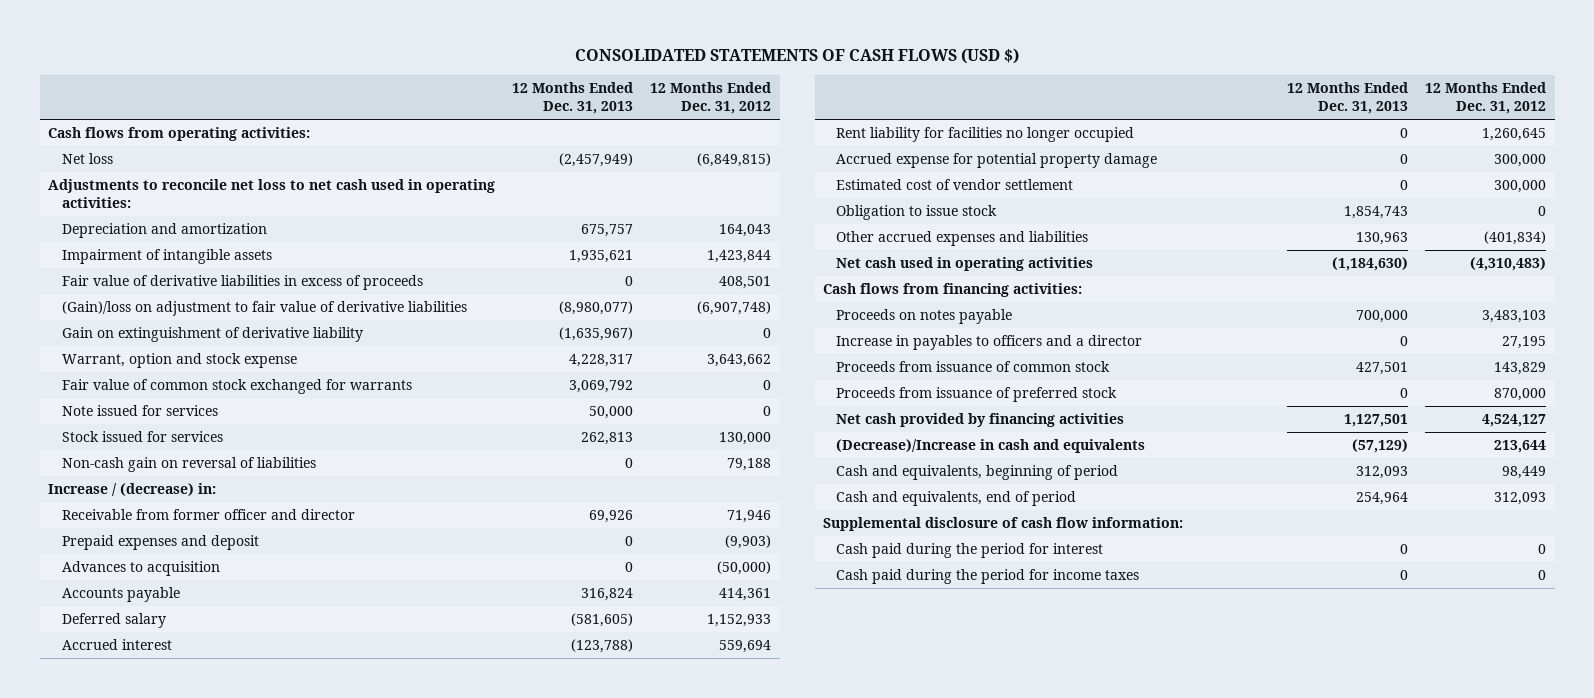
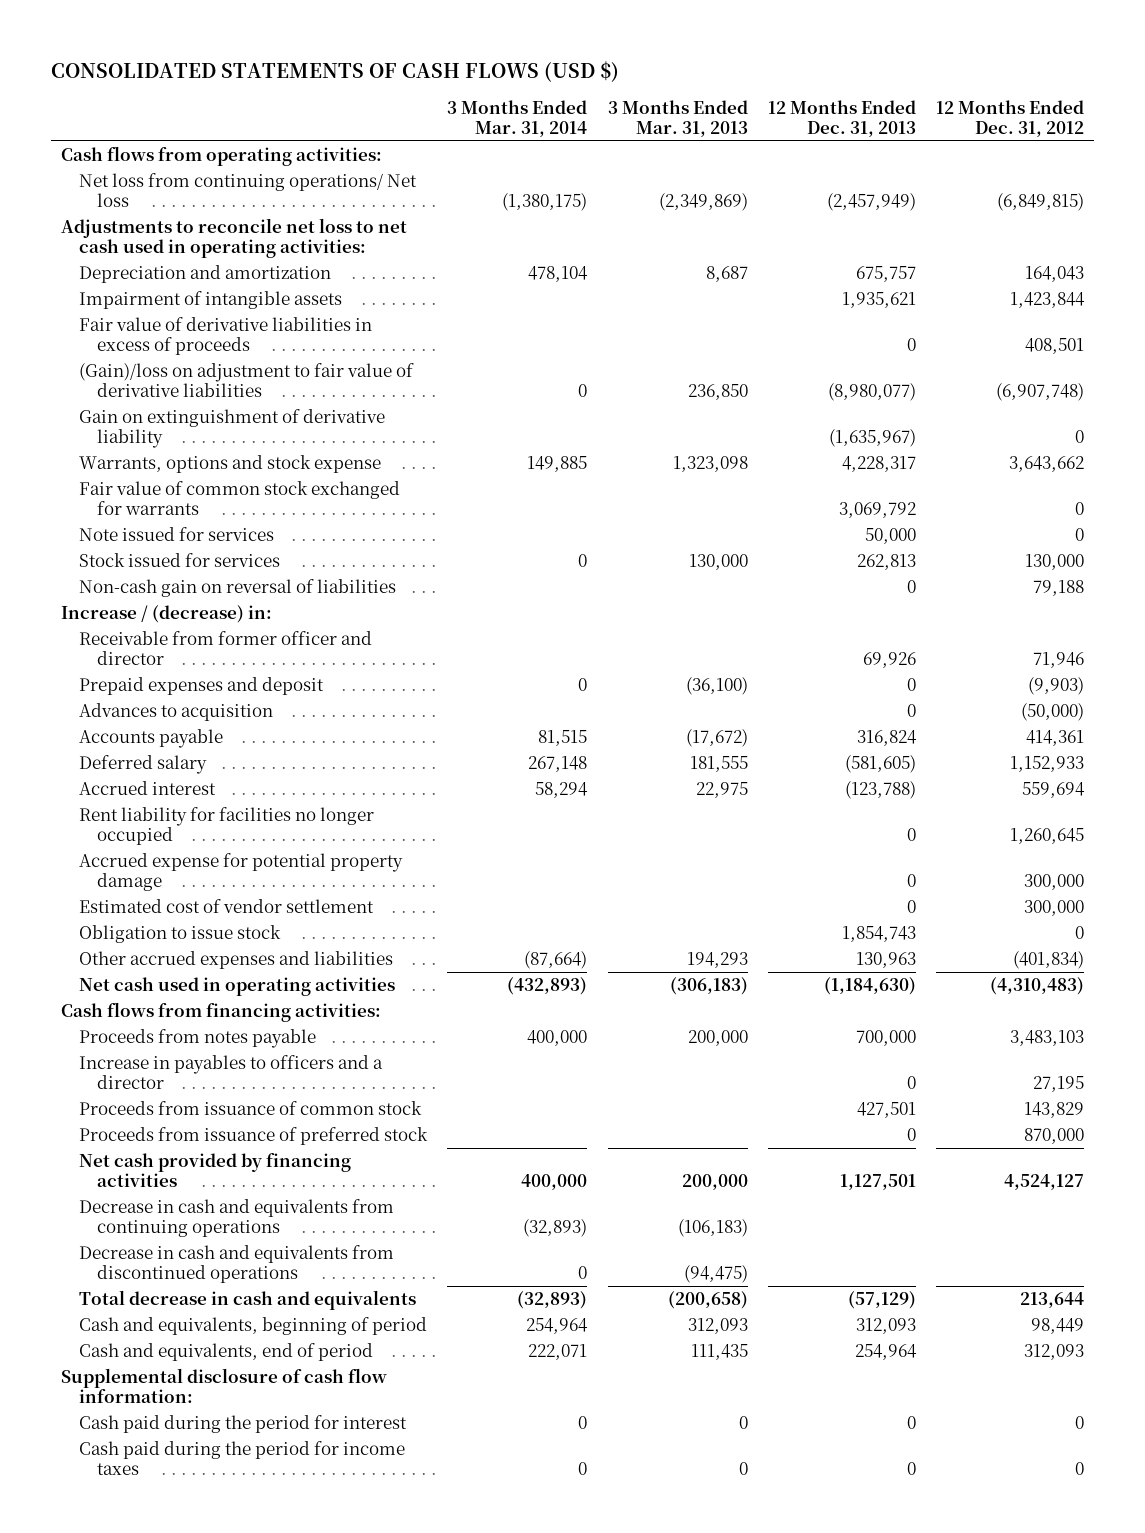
- | 12 Months Ended Dec. 31, 2013 | 12 Months Ended Dec. 31, 2012
+ | 3 Months Ended Mar. 31, 2014 | 3 Months Ended Mar. 31, 2013 | 12 Months Ended Dec. 31, 2013 | 12 Months Ended Dec. 31, 2012
- Net loss | (2,457,949) | (6,849,815)
+ Net loss from continuing operations/ Net loss | (1,380,175) | (2,349,869) | (2,457,949) | (6,849,815)
- Warrant, option and stock expense | 4,228,317 | 3,643,662
+ Warrants, options and stock expense | 149,885 | 1,323,098 | 4,228,317 | 3,643,662
- Proceeds on notes payable | 700,000 | 3,483,103
+ Proceeds from notes payable | 400,000 | 200,000 | 700,000 | 3,483,103
- (Decrease)/Increase in cash and equivalents | (57,129) | 213,644
+ Decrease in cash and equivalents from continuing operations | (32,893) | (106,183) | |
+ Decrease in cash and equivalents from discontinued operations | 0 | (94,475) | |
+ Total decrease in cash and equivalents | (32,893) | (200,658) | (57,129) | 213,644

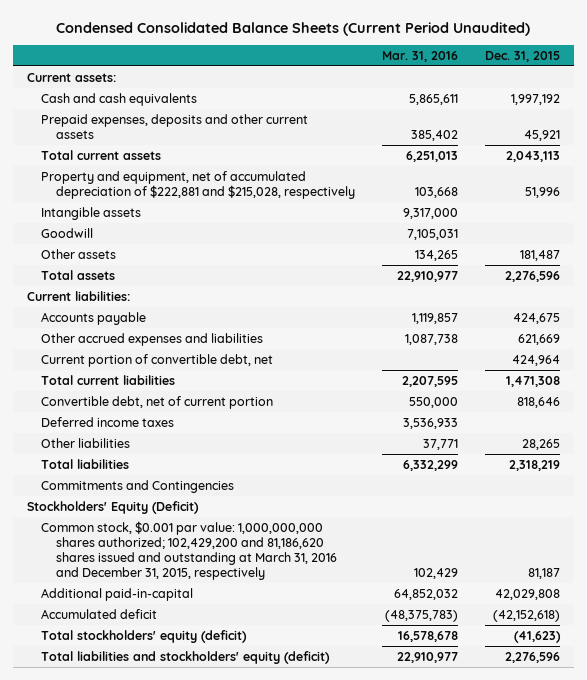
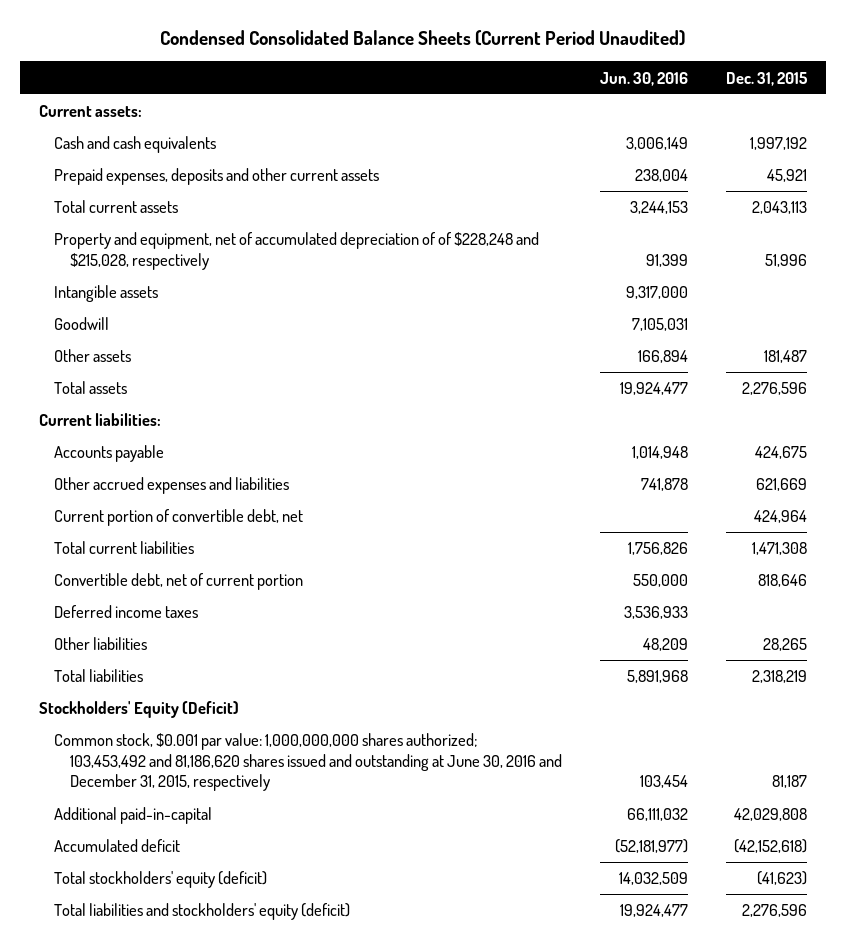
- | Mar. 31, 2016 | Dec. 31, 2015
+ | Jun. 30, 2016 | Dec. 31, 2015
- Property and equipment, net of accumulated depreciation of $222,881 and $215,028, respectively | 103,668 | 51,996
+ Property and equipment, net of accumulated depreciation of of $228,248 and $215,028, respectively | 91,399 | 51,996
- Commitments and Contingencies
- Common stock, $0.001 par value: 1,000,000,000 shares authorized; 102,429,200 and 81,186,620 shares issued and outstanding at March 31, 2016 and December 31, 2015, respectively | 102,429 | 81,187
+ Common stock, $0.001 par value: 1,000,000,000 shares authorized; 103,453,492 and 81,186,620 shares issued and outstanding at June 30, 2016 and December 31, 2015, respectively | 103,454 | 81,187

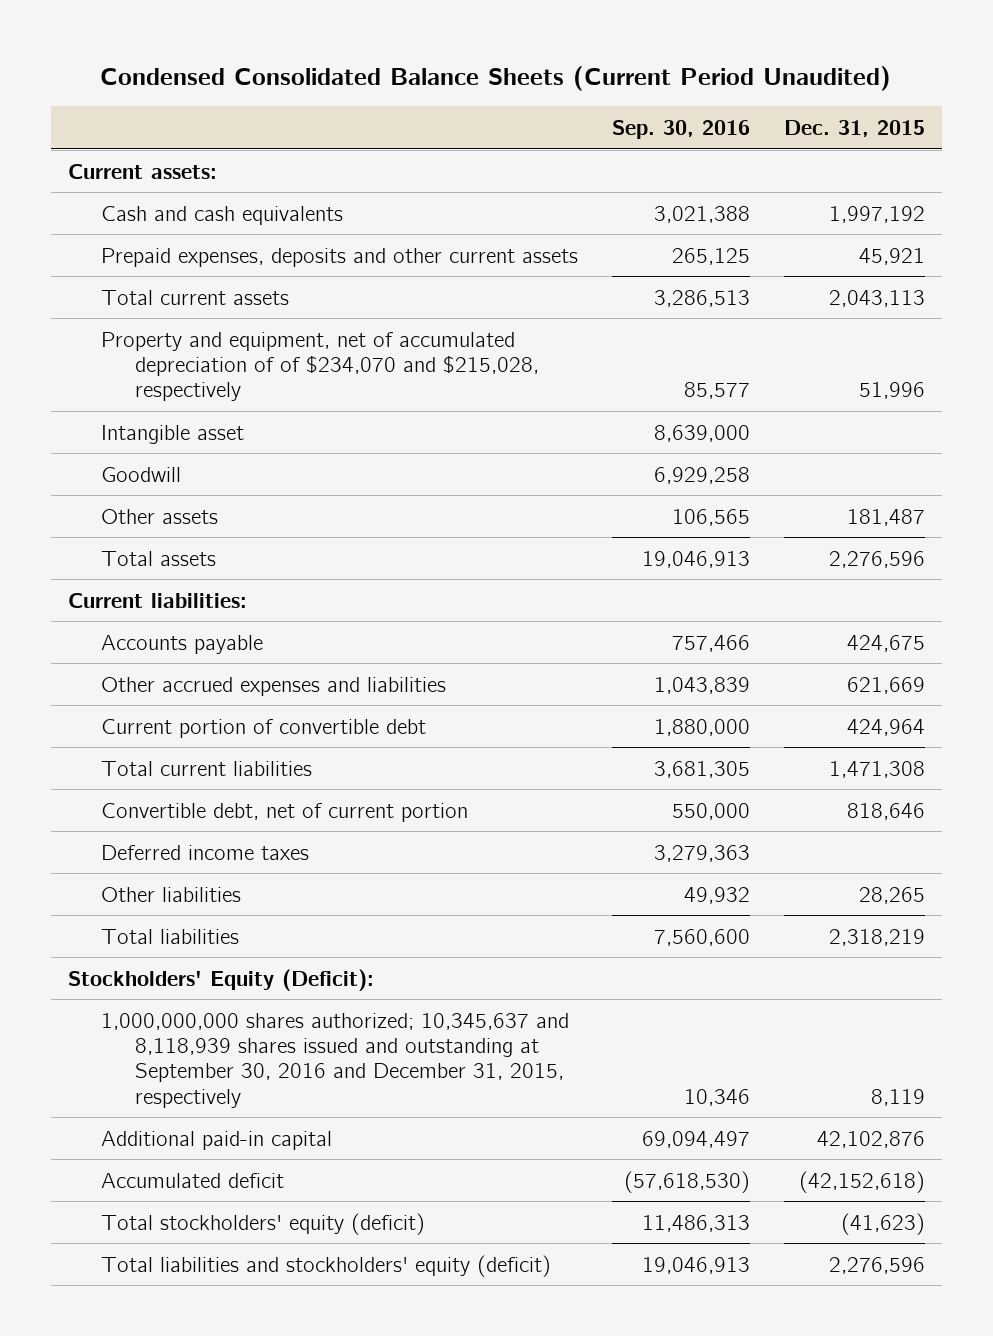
- | Jun. 30, 2016 | Dec. 31, 2015
+ | Sep. 30, 2016 | Dec. 31, 2015
- Property and equipment, net of accumulated depreciation of of $228,248 and $215,028, respectively | 91,399 | 51,996
- Intangible assets | 9,317,000 |
+ Property and equipment, net of accumulated depreciation of of $234,070 and $215,028, respectively | 85,577 | 51,996
+ Intangible asset | 8,639,000 |
- Current portion of convertible debt, net | | 424,964
+ Current portion of convertible debt | 1,880,000 | 424,964
- Stockholders' Equity (Deficit)
- Common stock, $0.001 par value: 1,000,000,000 shares authorized; 103,453,492 and 81,186,620 shares issued and outstanding at June 30, 2016 and December 31, 2015, respectively | 103,454 | 81,187
- Additional paid-in-capital | 66,111,032 | 42,029,808
+ Stockholders' Equity (Deficit):
+ 1,000,000,000 shares authorized; 10,345,637 and 8,118,939 shares issued and outstanding at September 30, 2016 and December 31, 2015, respectively | 10,346 | 8,119
+ Additional paid-in capital | 69,094,497 | 42,102,876

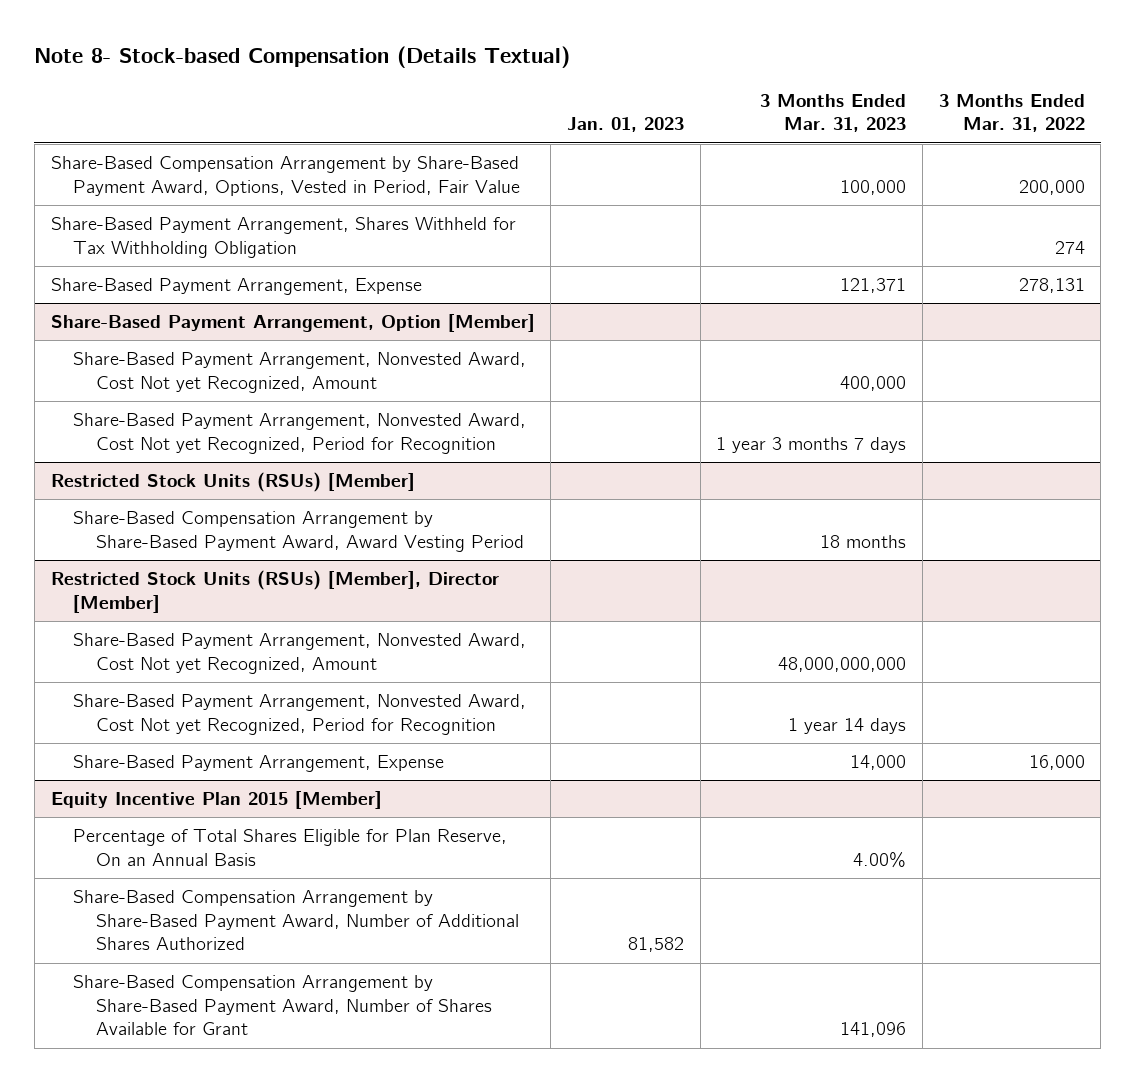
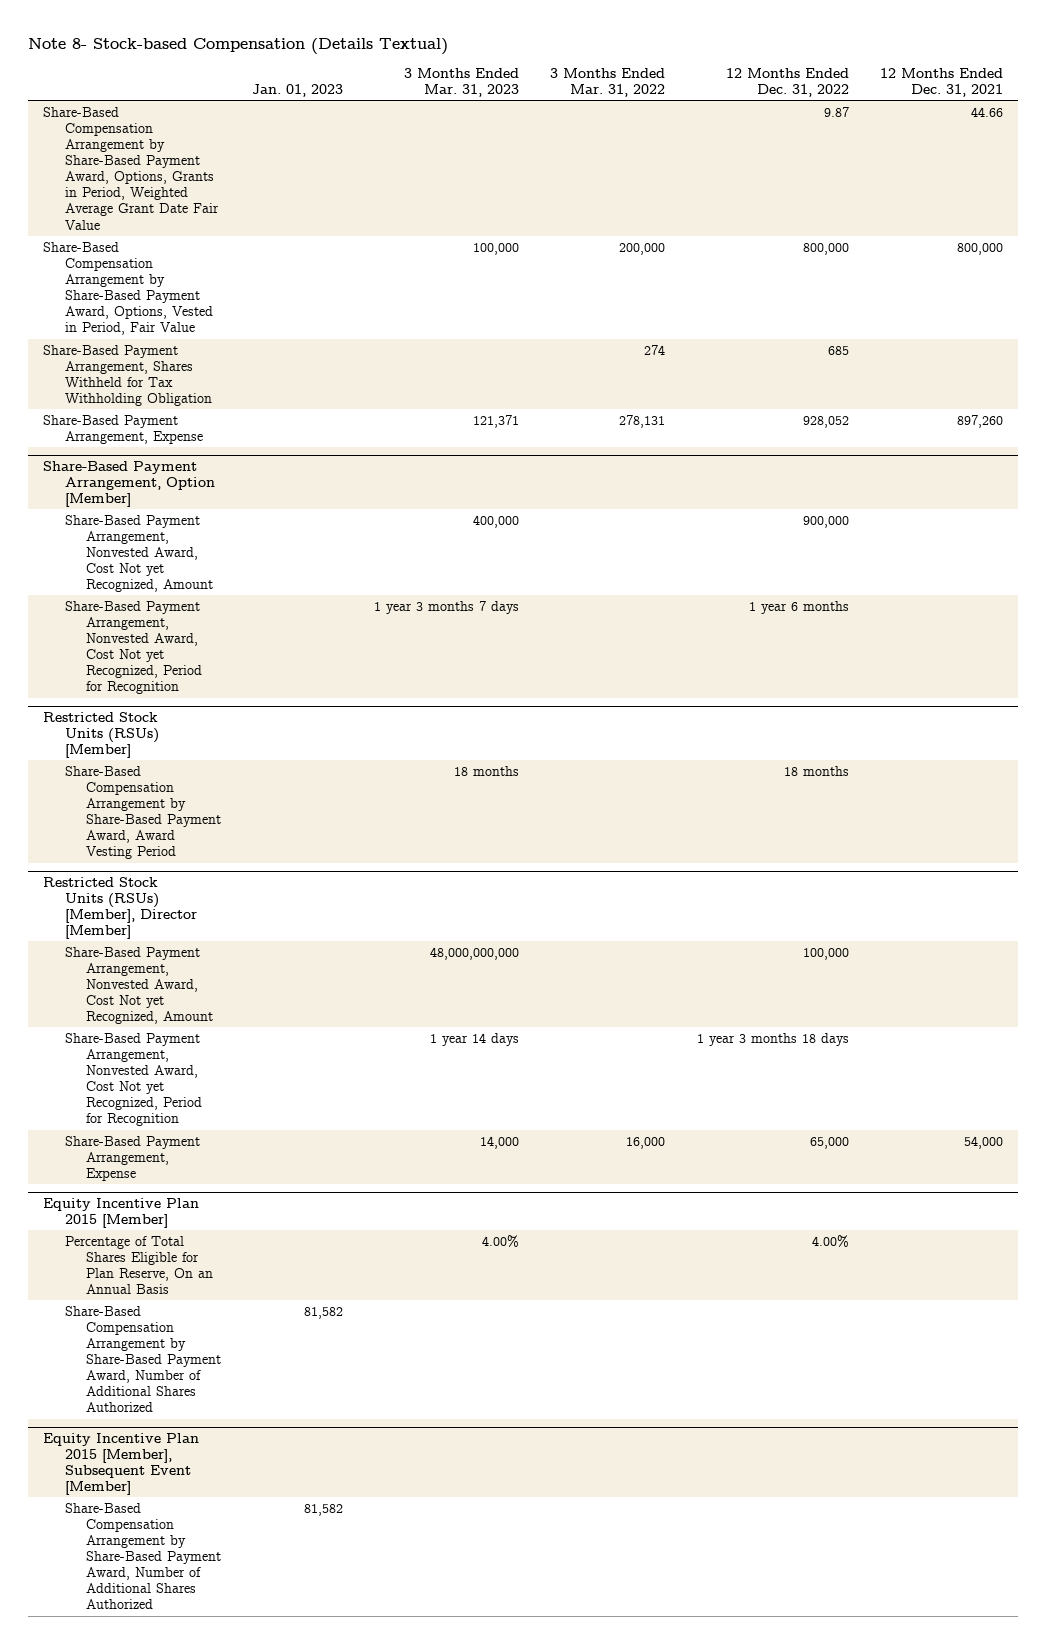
- | Jan. 01, 2023 | 3 Months Ended Mar. 31, 2023 | 3 Months Ended Mar. 31, 2022
+ | Jan. 01, 2023 | 3 Months Ended Mar. 31, 2023 | 3 Months Ended Mar. 31, 2022 | 12 Months Ended Dec. 31, 2022 | 12 Months Ended Dec. 31, 2021
+ Share-Based Compensation Arrangement by Share-Based Payment Award, Options, Grants in Period, Weighted Average Grant Date Fair Value | | | | 9.87 | 44.66
@ Equity Incentive Plan 2015 [Member]
- Share-Based Compensation Arrangement by Share-Based Payment Award, Number of Shares Available for Grant | | 141,096 |
+ Equity Incentive Plan 2015 [Member], Subsequent Event [Member]
+ Share-Based Compensation Arrangement by Share-Based Payment Award, Number of Additional Shares Authorized | 81,582 | | | |

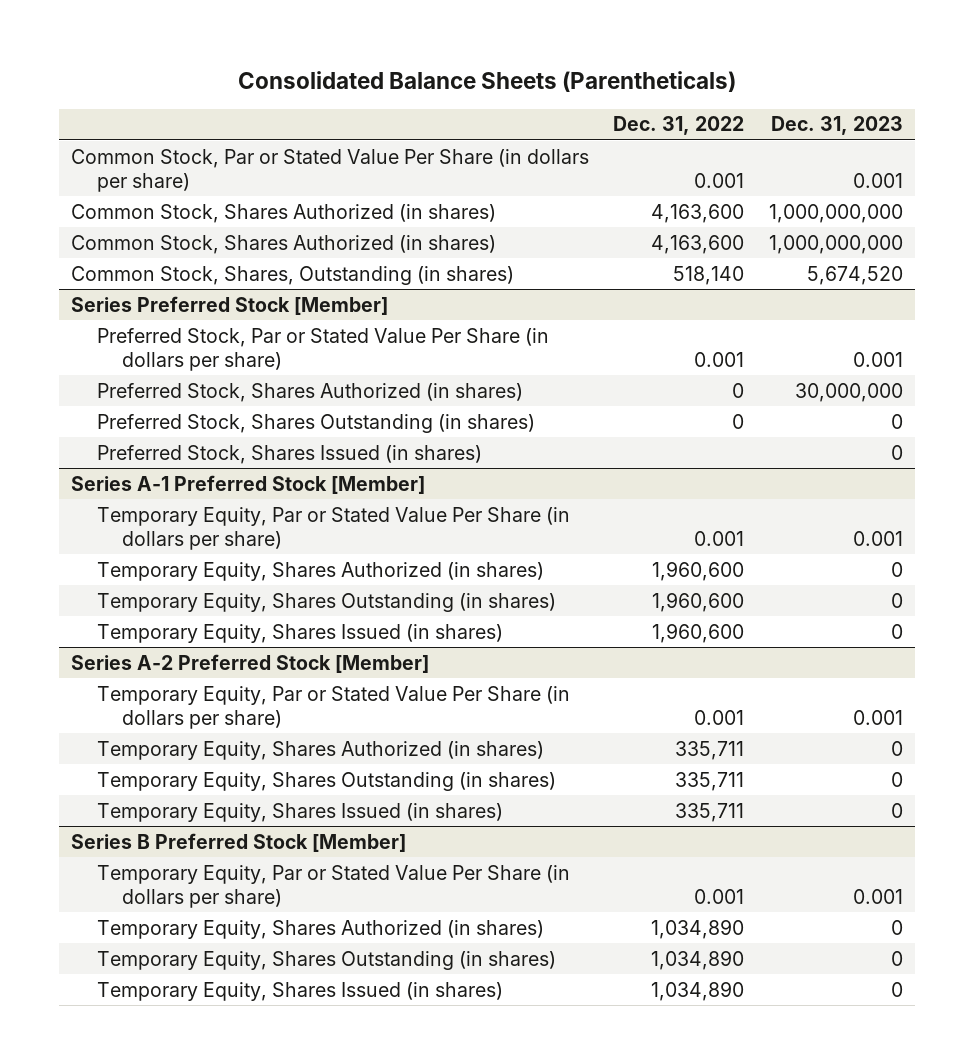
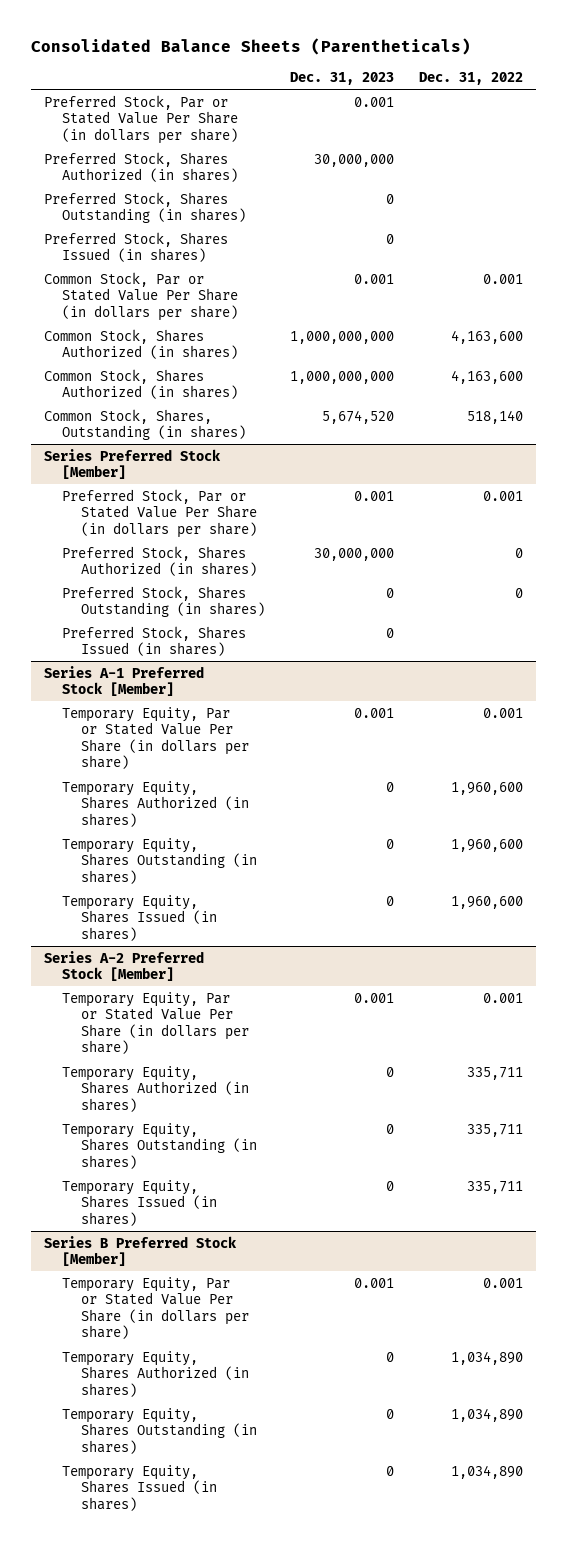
- | Dec. 31, 2022 | Dec. 31, 2023
+ | Dec. 31, 2023 | Dec. 31, 2022
+ Preferred Stock, Par or Stated Value Per Share (in dollars per share) | 0.001 |
+ Preferred Stock, Shares Authorized (in shares) | 30,000,000 |
+ Preferred Stock, Shares Outstanding (in shares) | 0 |
+ Preferred Stock, Shares Issued (in shares) | 0 |

